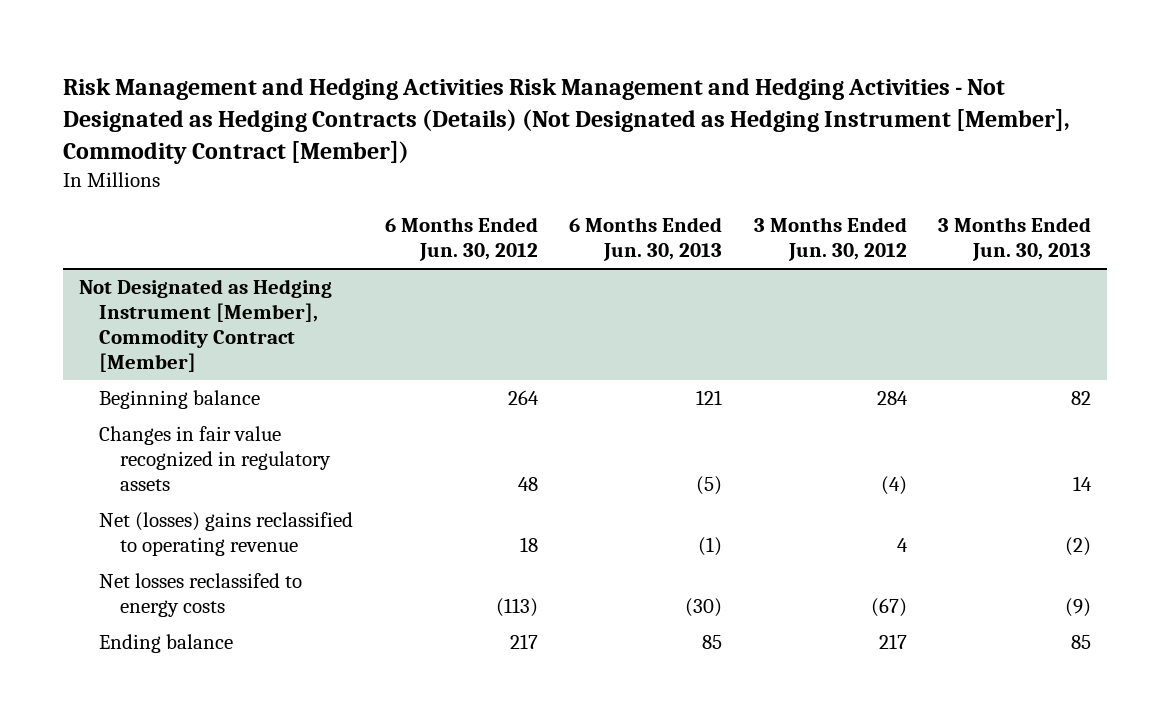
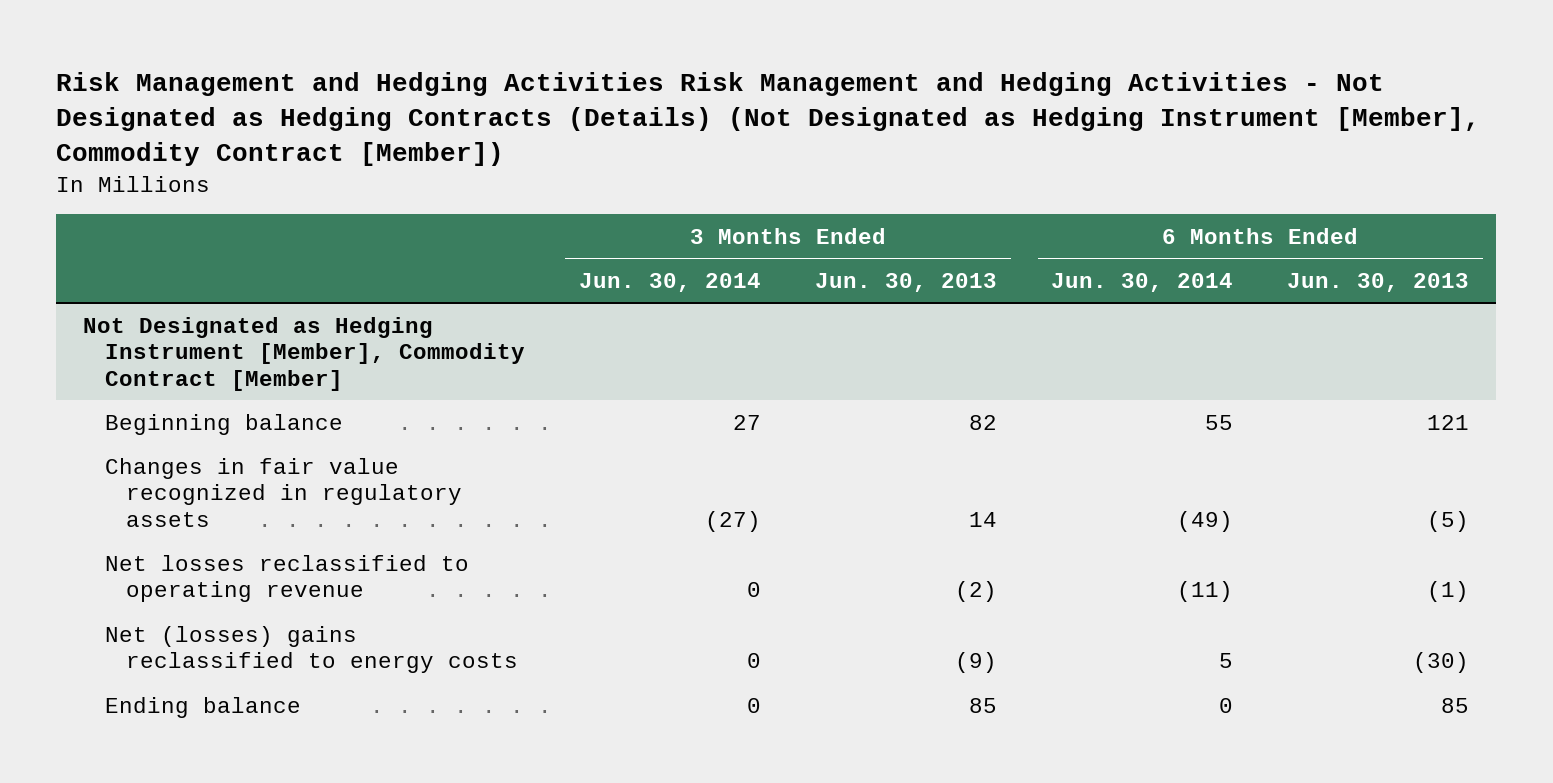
- | 6 Months Ended Jun. 30, 2012 | 6 Months Ended Jun. 30, 2013 | 3 Months Ended Jun. 30, 2012 | 3 Months Ended Jun. 30, 2013
+ | 3 Months Ended Jun. 30, 2014 | 3 Months Ended Jun. 30, 2013 | 6 Months Ended Jun. 30, 2014 | 6 Months Ended Jun. 30, 2013
@ Not Designated as Hedging Instrument [Member], Commodity Contract [Member]
- Net (losses) gains reclassified to operating revenue | 18 | (1) | 4 | (2)
- Net losses reclassifed to energy costs | (113) | (30) | (67) | (9)
+ Net losses reclassified to operating revenue | 0 | (2) | (11) | (1)
+ Net (losses) gains reclassified to energy costs | 0 | (9) | 5 | (30)

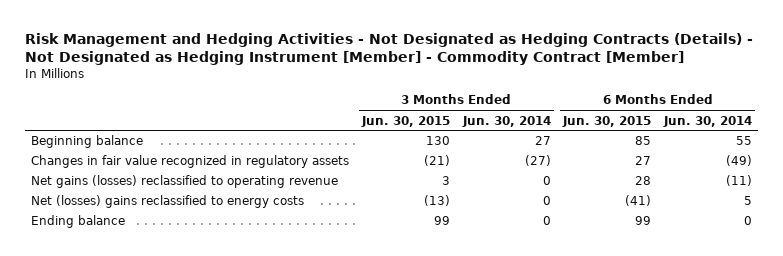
- Risk Management and Hedging Activities Risk Management and Hedging Activities - Not Designated as Hedging Contracts (Details) (Not Designated as Hedging Instrument [Member], Commodity Contract [Member])
+ Risk Management and Hedging Activities - Not Designated as Hedging Contracts (Details) - Not Designated as Hedging Instrument [Member] - Commodity Contract [Member]
- | 3 Months Ended Jun. 30, 2014 | 3 Months Ended Jun. 30, 2013 | 6 Months Ended Jun. 30, 2014 | 6 Months Ended Jun. 30, 2013
+ | 3 Months Ended Jun. 30, 2015 | 3 Months Ended Jun. 30, 2014 | 6 Months Ended Jun. 30, 2015 | 6 Months Ended Jun. 30, 2014
- Not Designated as Hedging Instrument [Member], Commodity Contract [Member]
- Net losses reclassified to operating revenue | 0 | (2) | (11) | (1)
+ Net gains (losses) reclassified to operating revenue | 3 | 0 | 28 | (11)

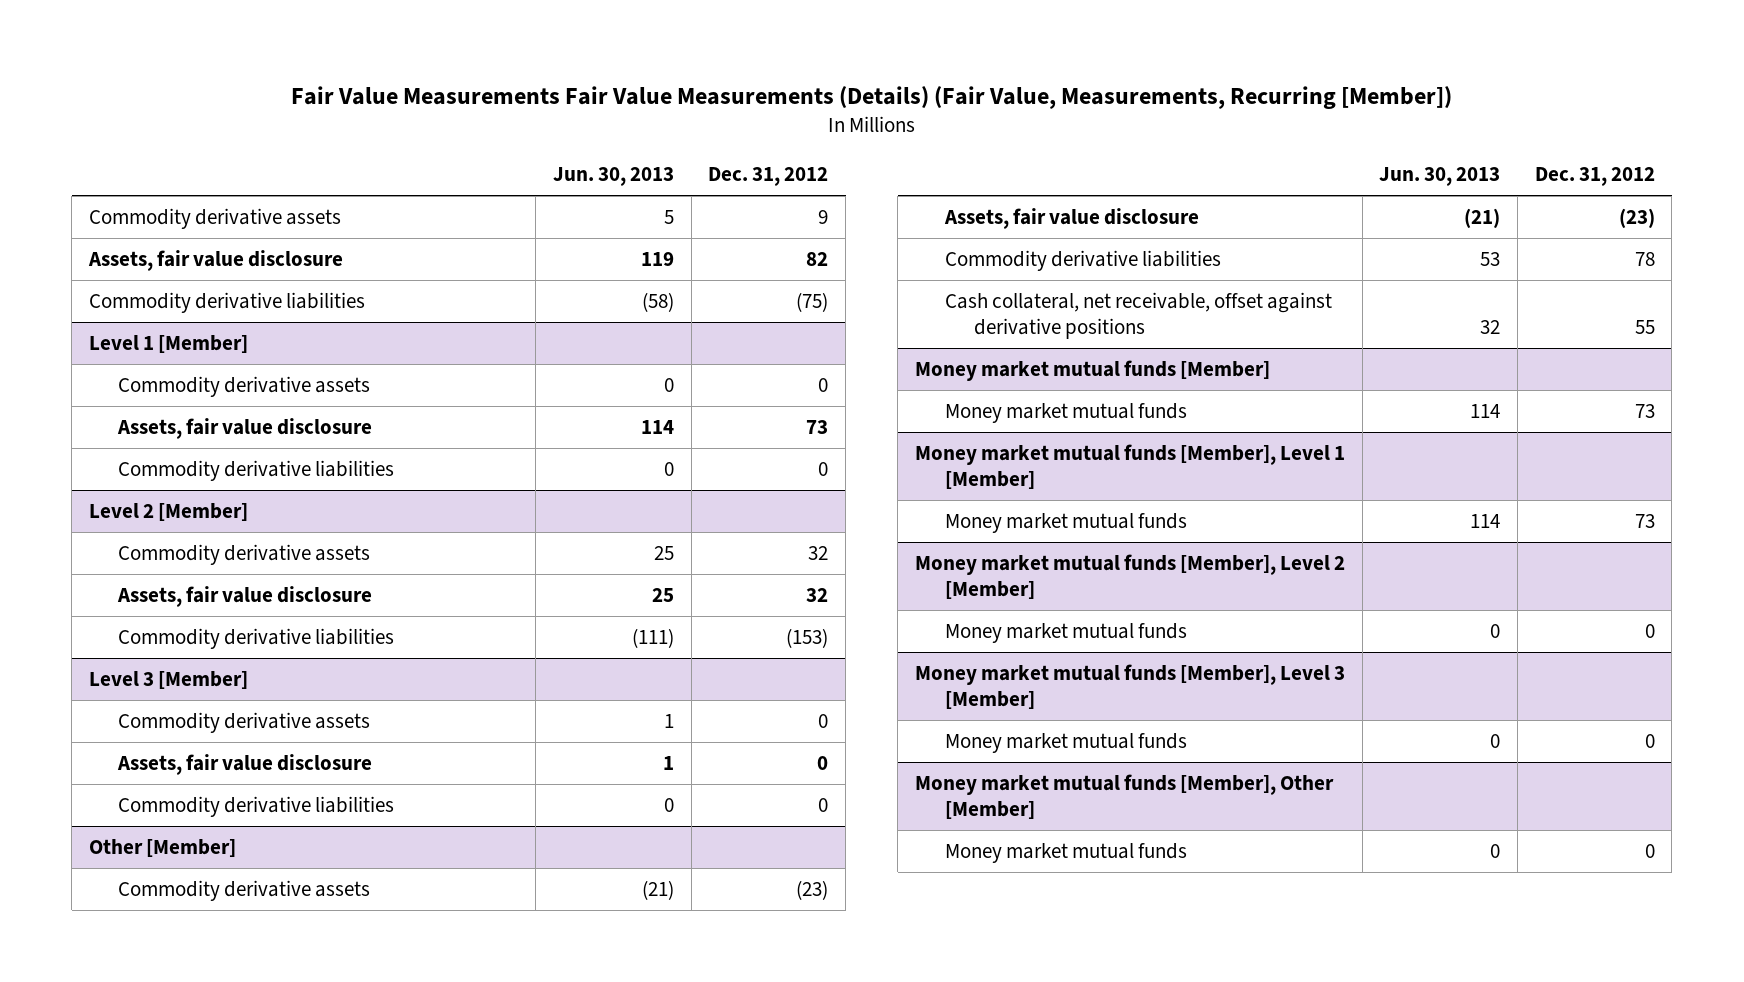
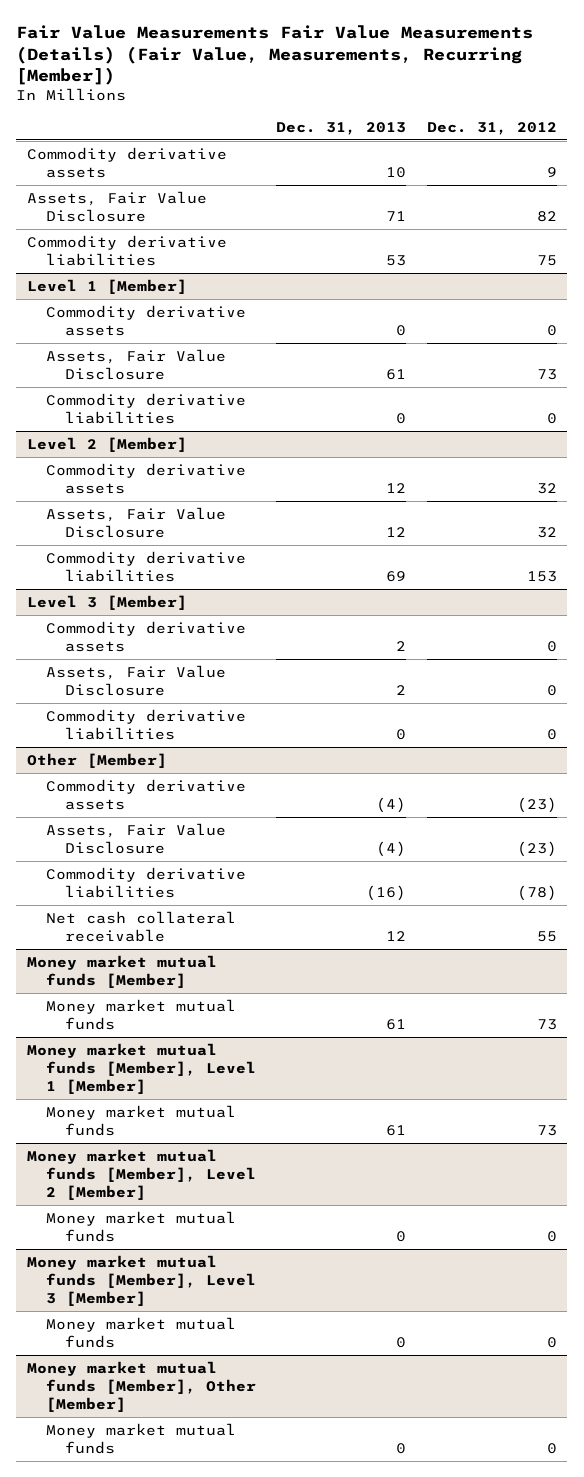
- | Jun. 30, 2013 | Dec. 31, 2012
+ | Dec. 31, 2013 | Dec. 31, 2012
- Assets, fair value disclosure | 119 | 82
- Commodity derivative liabilities | (58) | (75)
+ Assets, Fair Value Disclosure | 71 | 82
+ Commodity derivative liabilities | 53 | 75
@ Level 1 [Member]
- Assets, fair value disclosure | 114 | 73
+ Assets, Fair Value Disclosure | 61 | 73
@ Level 2 [Member]
- Assets, fair value disclosure | 25 | 32
- Commodity derivative liabilities | (111) | (153)
+ Assets, Fair Value Disclosure | 12 | 32
+ Commodity derivative liabilities | 69 | 153
@ Level 3 [Member]
- Assets, fair value disclosure | 1 | 0
+ Assets, Fair Value Disclosure | 2 | 0
@ Other [Member]
- Assets, fair value disclosure | (21) | (23)
- Commodity derivative liabilities | 53 | 78
- Cash collateral, net receivable, offset against derivative positions | 32 | 55
+ Assets, Fair Value Disclosure | (4) | (23)
+ Commodity derivative liabilities | (16) | (78)
+ Net cash collateral receivable | 12 | 55

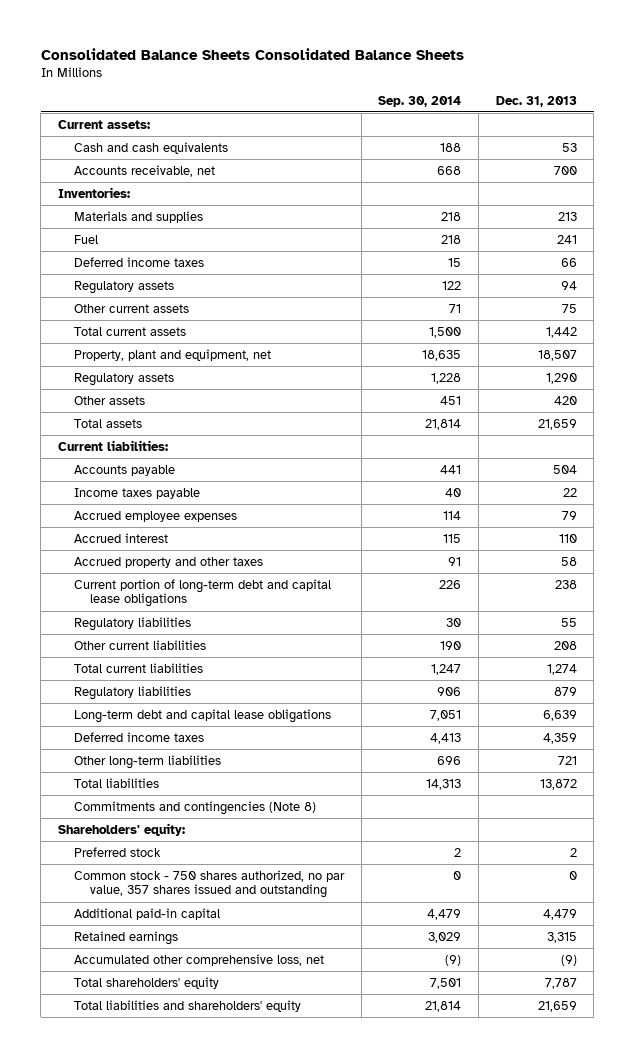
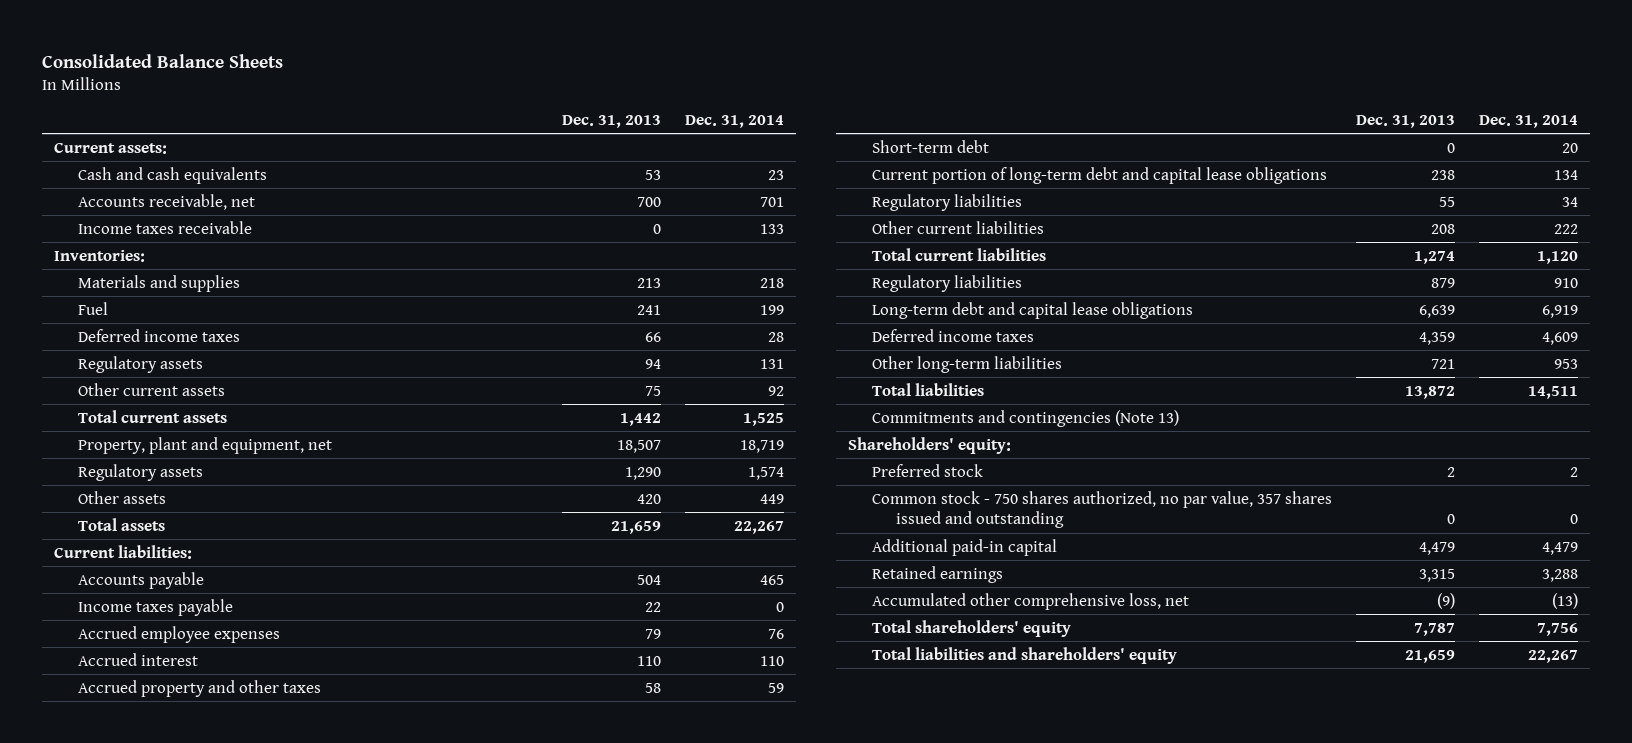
- Consolidated Balance Sheets Consolidated Balance Sheets
+ Consolidated Balance Sheets
- | Sep. 30, 2014 | Dec. 31, 2013
+ | Dec. 31, 2013 | Dec. 31, 2014
+ Income taxes receivable | 0 | 133
+ Short-term debt | 0 | 20
- Commitments and contingencies (Note 8)
+ Commitments and contingencies (Note 13)

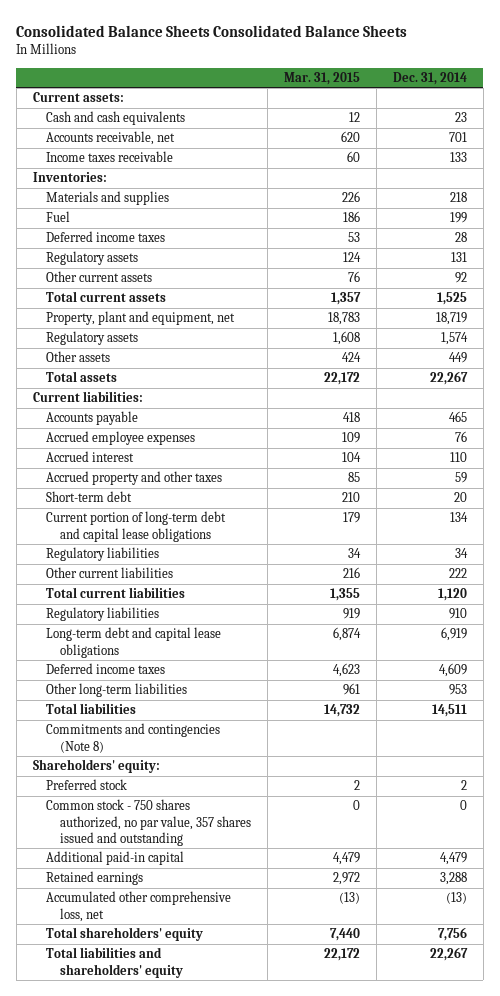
- Consolidated Balance Sheets
+ Consolidated Balance Sheets Consolidated Balance Sheets
- | Dec. 31, 2013 | Dec. 31, 2014
+ | Mar. 31, 2015 | Dec. 31, 2014
- Income taxes payable | 22 | 0
- Commitments and contingencies (Note 13)
+ Commitments and contingencies (Note 8)

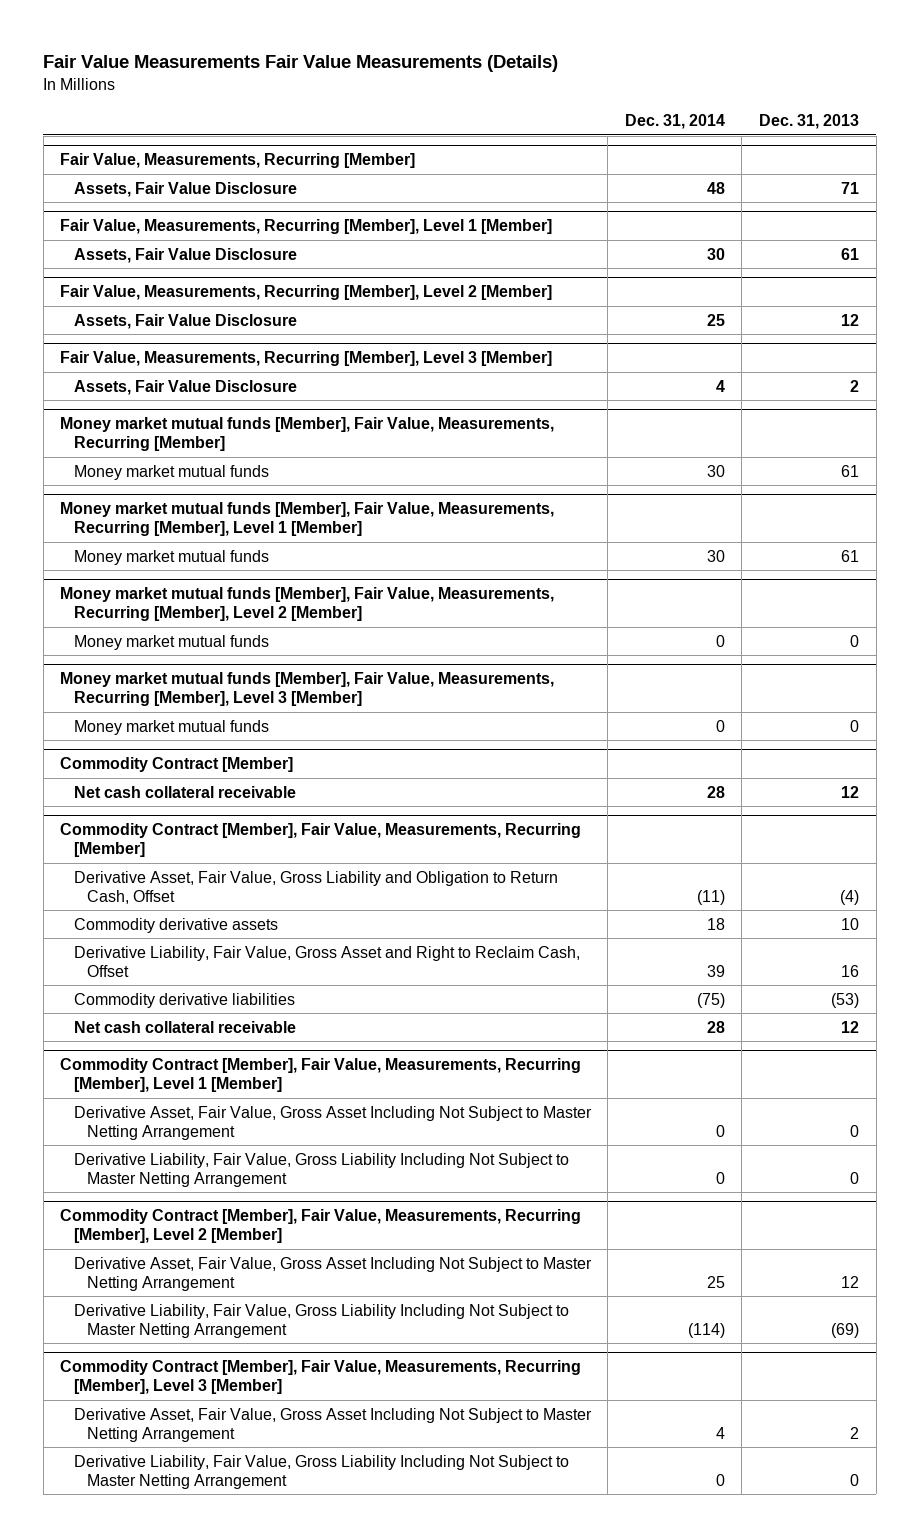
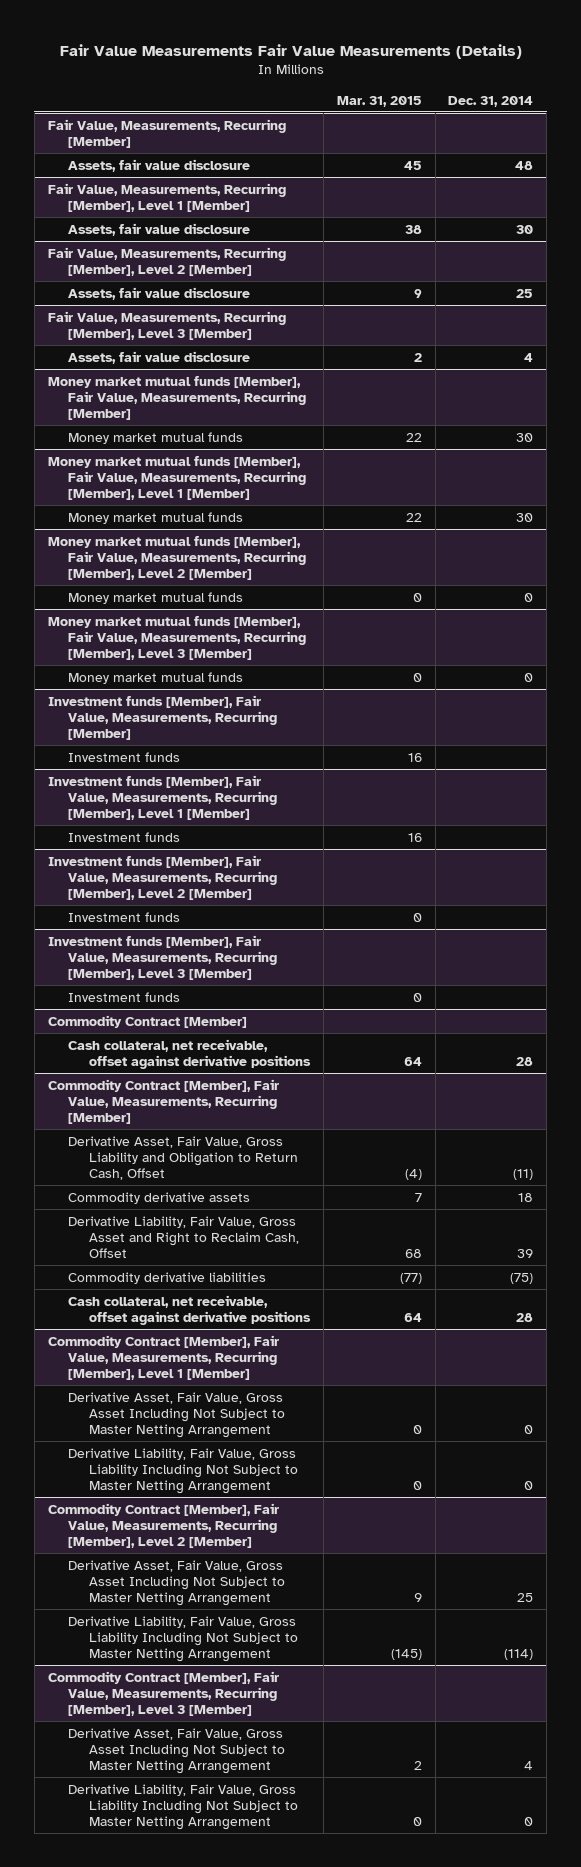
- | Dec. 31, 2014 | Dec. 31, 2013
+ | Mar. 31, 2015 | Dec. 31, 2014
@ Fair Value, Measurements, Recurring [Member]
- Assets, Fair Value Disclosure | 48 | 71
+ Assets, fair value disclosure | 45 | 48
@ Fair Value, Measurements, Recurring [Member], Level 1 [Member]
- Assets, Fair Value Disclosure | 30 | 61
+ Assets, fair value disclosure | 38 | 30
@ Fair Value, Measurements, Recurring [Member], Level 2 [Member]
- Assets, Fair Value Disclosure | 25 | 12
+ Assets, fair value disclosure | 9 | 25
@ Fair Value, Measurements, Recurring [Member], Level 3 [Member]
- Assets, Fair Value Disclosure | 4 | 2
+ Assets, fair value disclosure | 2 | 4
+ Investment funds [Member], Fair Value, Measurements, Recurring [Member]
+ Investment funds | 16 |
+ Investment funds [Member], Fair Value, Measurements, Recurring [Member], Level 1 [Member]
+ Investment funds | 16 |
+ Investment funds [Member], Fair Value, Measurements, Recurring [Member], Level 2 [Member]
+ Investment funds | 0 |
+ Investment funds [Member], Fair Value, Measurements, Recurring [Member], Level 3 [Member]
+ Investment funds | 0 |
@ Commodity Contract [Member]
- Net cash collateral receivable | 28 | 12
+ Cash collateral, net receivable, offset against derivative positions | 64 | 28
@ Commodity Contract [Member], Fair Value, Measurements, Recurring [Member]
- Net cash collateral receivable | 28 | 12
+ Cash collateral, net receivable, offset against derivative positions | 64 | 28

